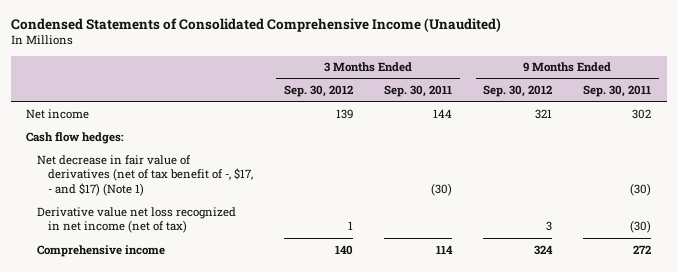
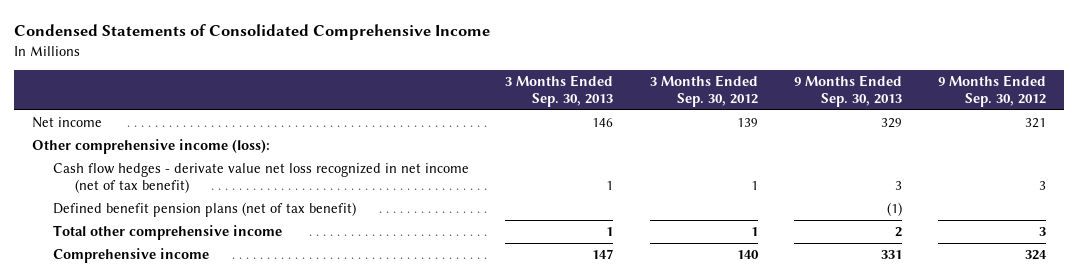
- Condensed Statements of Consolidated Comprehensive Income (Unaudited)
+ Condensed Statements of Consolidated Comprehensive Income
- | 3 Months Ended Sep. 30, 2012 | 3 Months Ended Sep. 30, 2011 | 9 Months Ended Sep. 30, 2012 | 9 Months Ended Sep. 30, 2011
+ | 3 Months Ended Sep. 30, 2013 | 3 Months Ended Sep. 30, 2012 | 9 Months Ended Sep. 30, 2013 | 9 Months Ended Sep. 30, 2012
- Cash flow hedges:
- Net decrease in fair value of derivatives (net of tax benefit of -, $17, - and $17) (Note 1) | | (30) | | (30)
- Derivative value net loss recognized in net income (net of tax) | 1 | | 3 | (30)
+ Other comprehensive income (loss):
+ Cash flow hedges - derivate value net loss recognized in net income (net of tax benefit) | 1 | 1 | 3 | 3
+ Defined benefit pension plans (net of tax benefit) | | | (1) |
+ Total other comprehensive income | 1 | 1 | 2 | 3

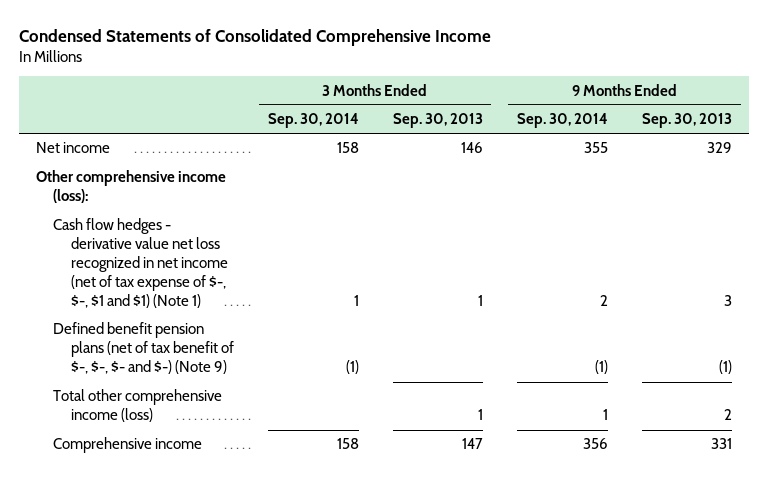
- | 3 Months Ended Sep. 30, 2013 | 3 Months Ended Sep. 30, 2012 | 9 Months Ended Sep. 30, 2013 | 9 Months Ended Sep. 30, 2012
+ | 3 Months Ended Sep. 30, 2014 | 3 Months Ended Sep. 30, 2013 | 9 Months Ended Sep. 30, 2014 | 9 Months Ended Sep. 30, 2013
- Cash flow hedges - derivate value net loss recognized in net income (net of tax benefit) | 1 | 1 | 3 | 3
- Defined benefit pension plans (net of tax benefit) | | | (1) |
- Total other comprehensive income | 1 | 1 | 2 | 3
+ Cash flow hedges - derivative value net loss recognized in net income (net of tax expense of $-, $-, $1 and $1) (Note 1) | 1 | 1 | 2 | 3
+ Defined benefit pension plans (net of tax benefit of $-, $-, $- and $-) (Note 9) | (1) | | (1) | (1)
+ Total other comprehensive income (loss) | | 1 | 1 | 2

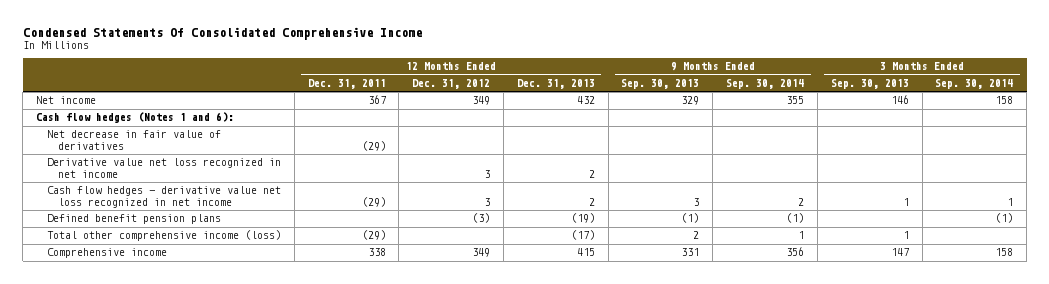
- Condensed Statements of Consolidated Comprehensive Income
+ Condensed Statements Of Consolidated Comprehensive Income
- | 3 Months Ended Sep. 30, 2014 | 3 Months Ended Sep. 30, 2013 | 9 Months Ended Sep. 30, 2014 | 9 Months Ended Sep. 30, 2013
+ | 12 Months Ended Dec. 31, 2011 | 12 Months Ended Dec. 31, 2012 | 12 Months Ended Dec. 31, 2013 | 9 Months Ended Sep. 30, 2013 | 9 Months Ended Sep. 30, 2014 | 3 Months Ended Sep. 30, 2013 | 3 Months Ended Sep. 30, 2014
- Other comprehensive income (loss):
- Cash flow hedges - derivative value net loss recognized in net income (net of tax expense of $-, $-, $1 and $1) (Note 1) | 1 | 1 | 2 | 3
- Defined benefit pension plans (net of tax benefit of $-, $-, $- and $-) (Note 9) | (1) | | (1) | (1)
+ Cash flow hedges (Notes 1 and 6):
+ Net decrease in fair value of derivatives | (29) | | | | | |
+ Derivative value net loss recognized in net income | | 3 | 2 | | | |
+ Cash flow hedges - derivative value net loss recognized in net income | (29) | 3 | 2 | 3 | 2 | 1 | 1
+ Defined benefit pension plans | | (3) | (19) | (1) | (1) | | (1)

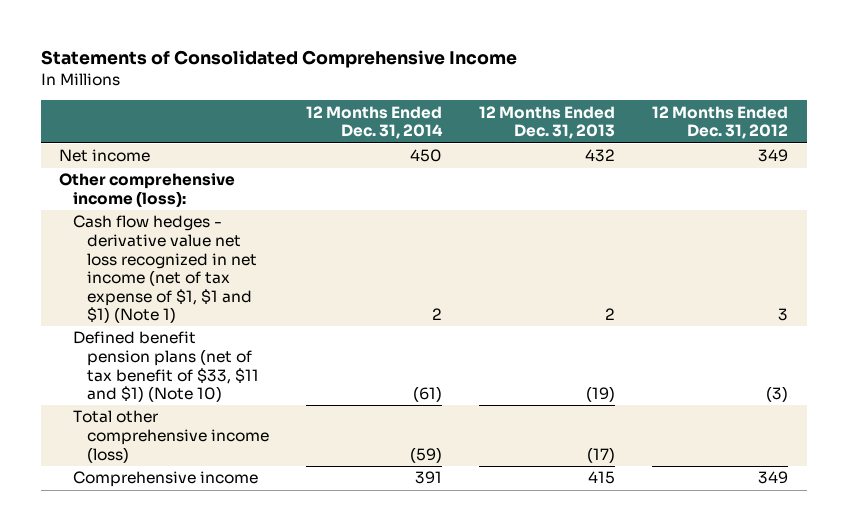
- Condensed Statements Of Consolidated Comprehensive Income
+ Statements of Consolidated Comprehensive Income
- | 12 Months Ended Dec. 31, 2011 | 12 Months Ended Dec. 31, 2012 | 12 Months Ended Dec. 31, 2013 | 9 Months Ended Sep. 30, 2013 | 9 Months Ended Sep. 30, 2014 | 3 Months Ended Sep. 30, 2013 | 3 Months Ended Sep. 30, 2014
+ | 12 Months Ended Dec. 31, 2014 | 12 Months Ended Dec. 31, 2013 | 12 Months Ended Dec. 31, 2012
- Cash flow hedges (Notes 1 and 6):
- Net decrease in fair value of derivatives | (29) | | | | | |
- Derivative value net loss recognized in net income | | 3 | 2 | | | |
- Cash flow hedges - derivative value net loss recognized in net income | (29) | 3 | 2 | 3 | 2 | 1 | 1
- Defined benefit pension plans | | (3) | (19) | (1) | (1) | | (1)
+ Other comprehensive income (loss):
+ Cash flow hedges - derivative value net loss recognized in net income (net of tax expense of $1, $1 and $1) (Note 1) | 2 | 2 | 3
+ Defined benefit pension plans (net of tax benefit of $33, $11 and $1) (Note 10) | (61) | (19) | (3)

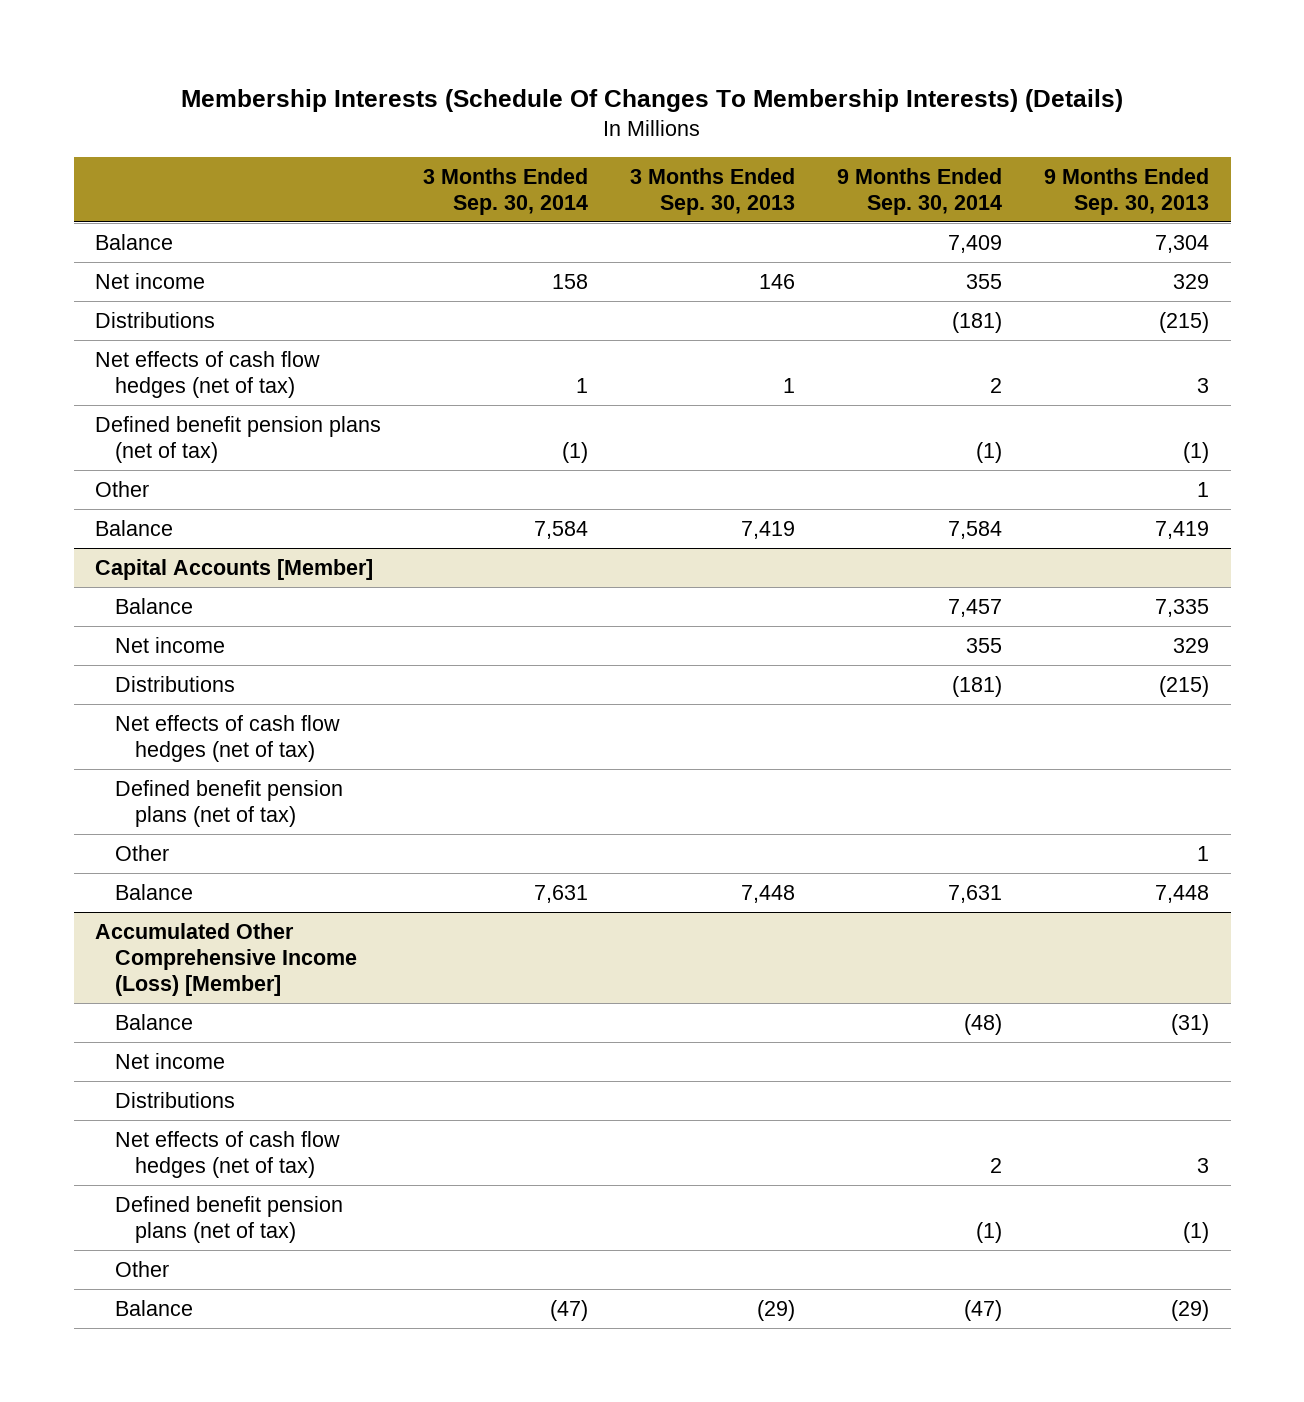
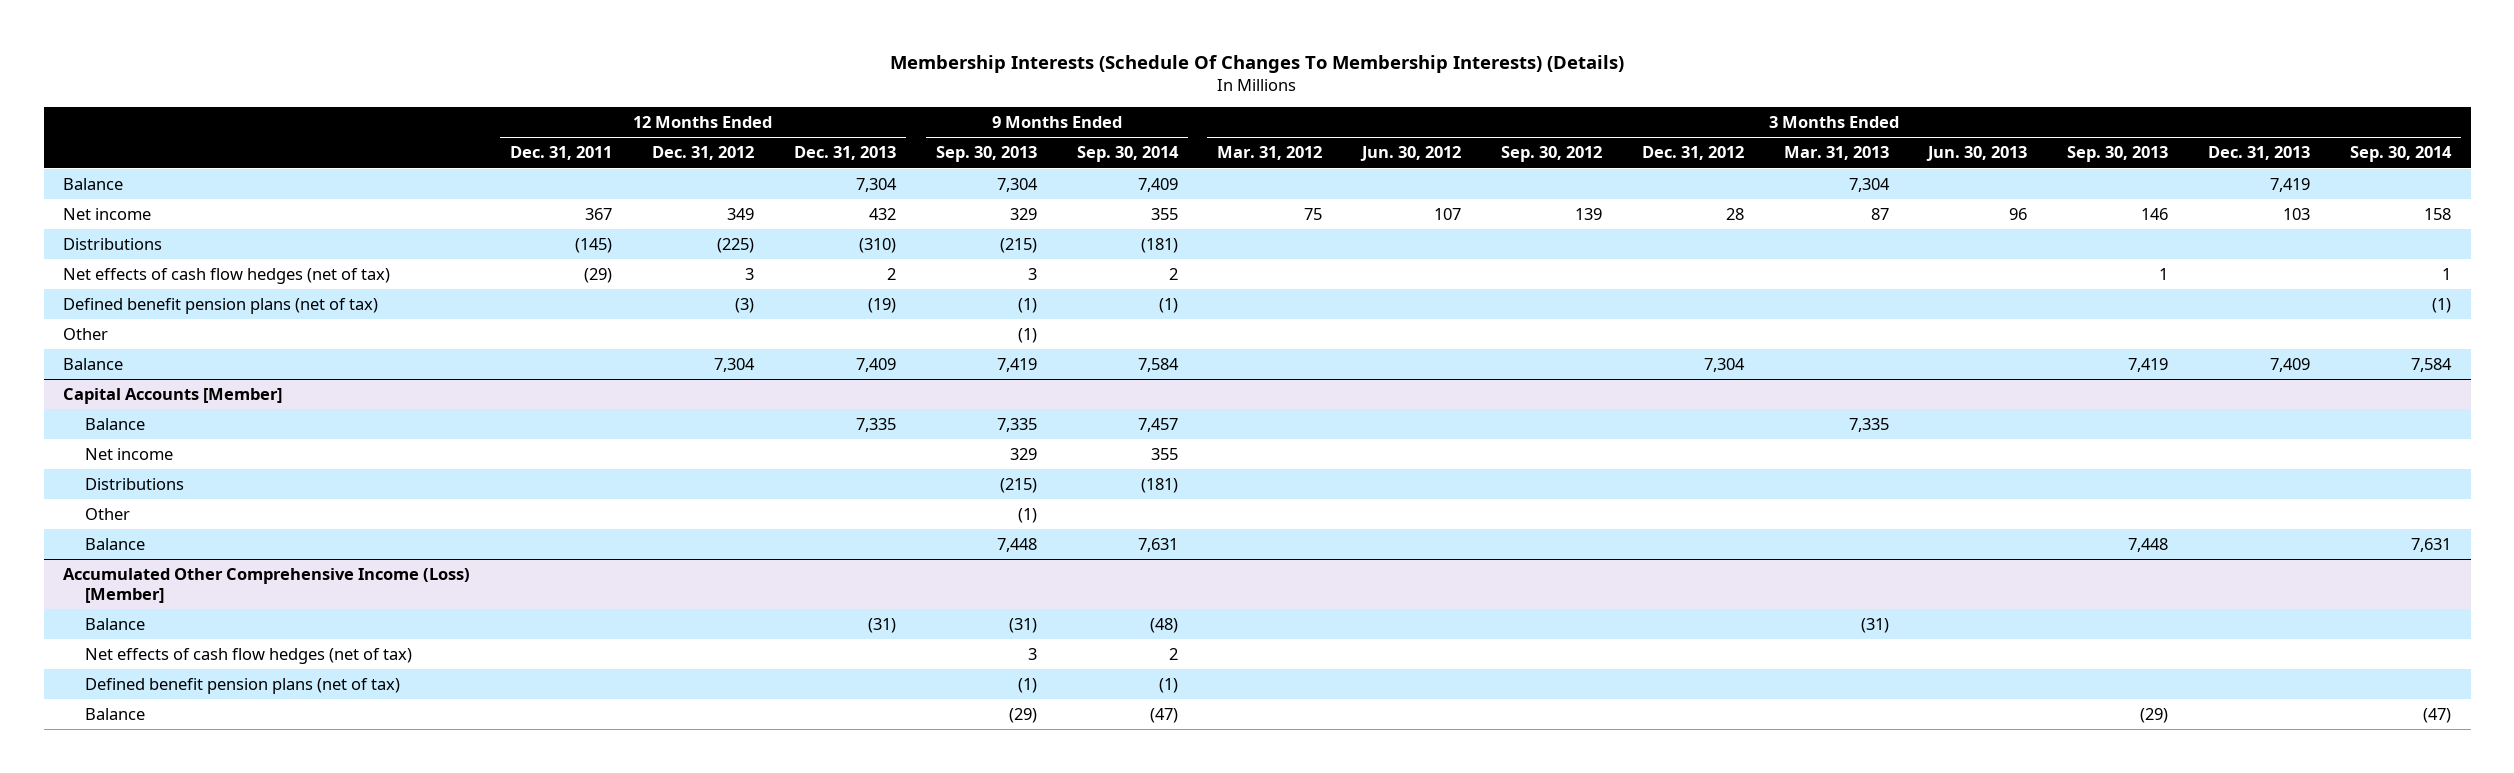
- | 3 Months Ended Sep. 30, 2014 | 3 Months Ended Sep. 30, 2013 | 9 Months Ended Sep. 30, 2014 | 9 Months Ended Sep. 30, 2013
+ | 12 Months Ended Dec. 31, 2011 | 12 Months Ended Dec. 31, 2012 | 12 Months Ended Dec. 31, 2013 | 9 Months Ended Sep. 30, 2013 | 9 Months Ended Sep. 30, 2014 | 3 Months Ended Mar. 31, 2012 | 3 Months Ended Jun. 30, 2012 | 3 Months Ended Sep. 30, 2012 | 3 Months Ended Dec. 31, 2012 | 3 Months Ended Mar. 31, 2013 | 3 Months Ended Jun. 30, 2013 | 3 Months Ended Sep. 30, 2013 | 3 Months Ended Dec. 31, 2013 | 3 Months Ended Sep. 30, 2014
- Other | | | | 1
+ Other | | | | (1) | | | | | | | | | |
@ Capital Accounts [Member]
- Net effects of cash flow hedges (net of tax)
- Defined benefit pension plans (net of tax)
- Other | | | | 1
+ Other | | | | (1) | | | | | | | | | |
@ Accumulated Other Comprehensive Income (Loss) [Member]
- Net income
- Distributions
- Other

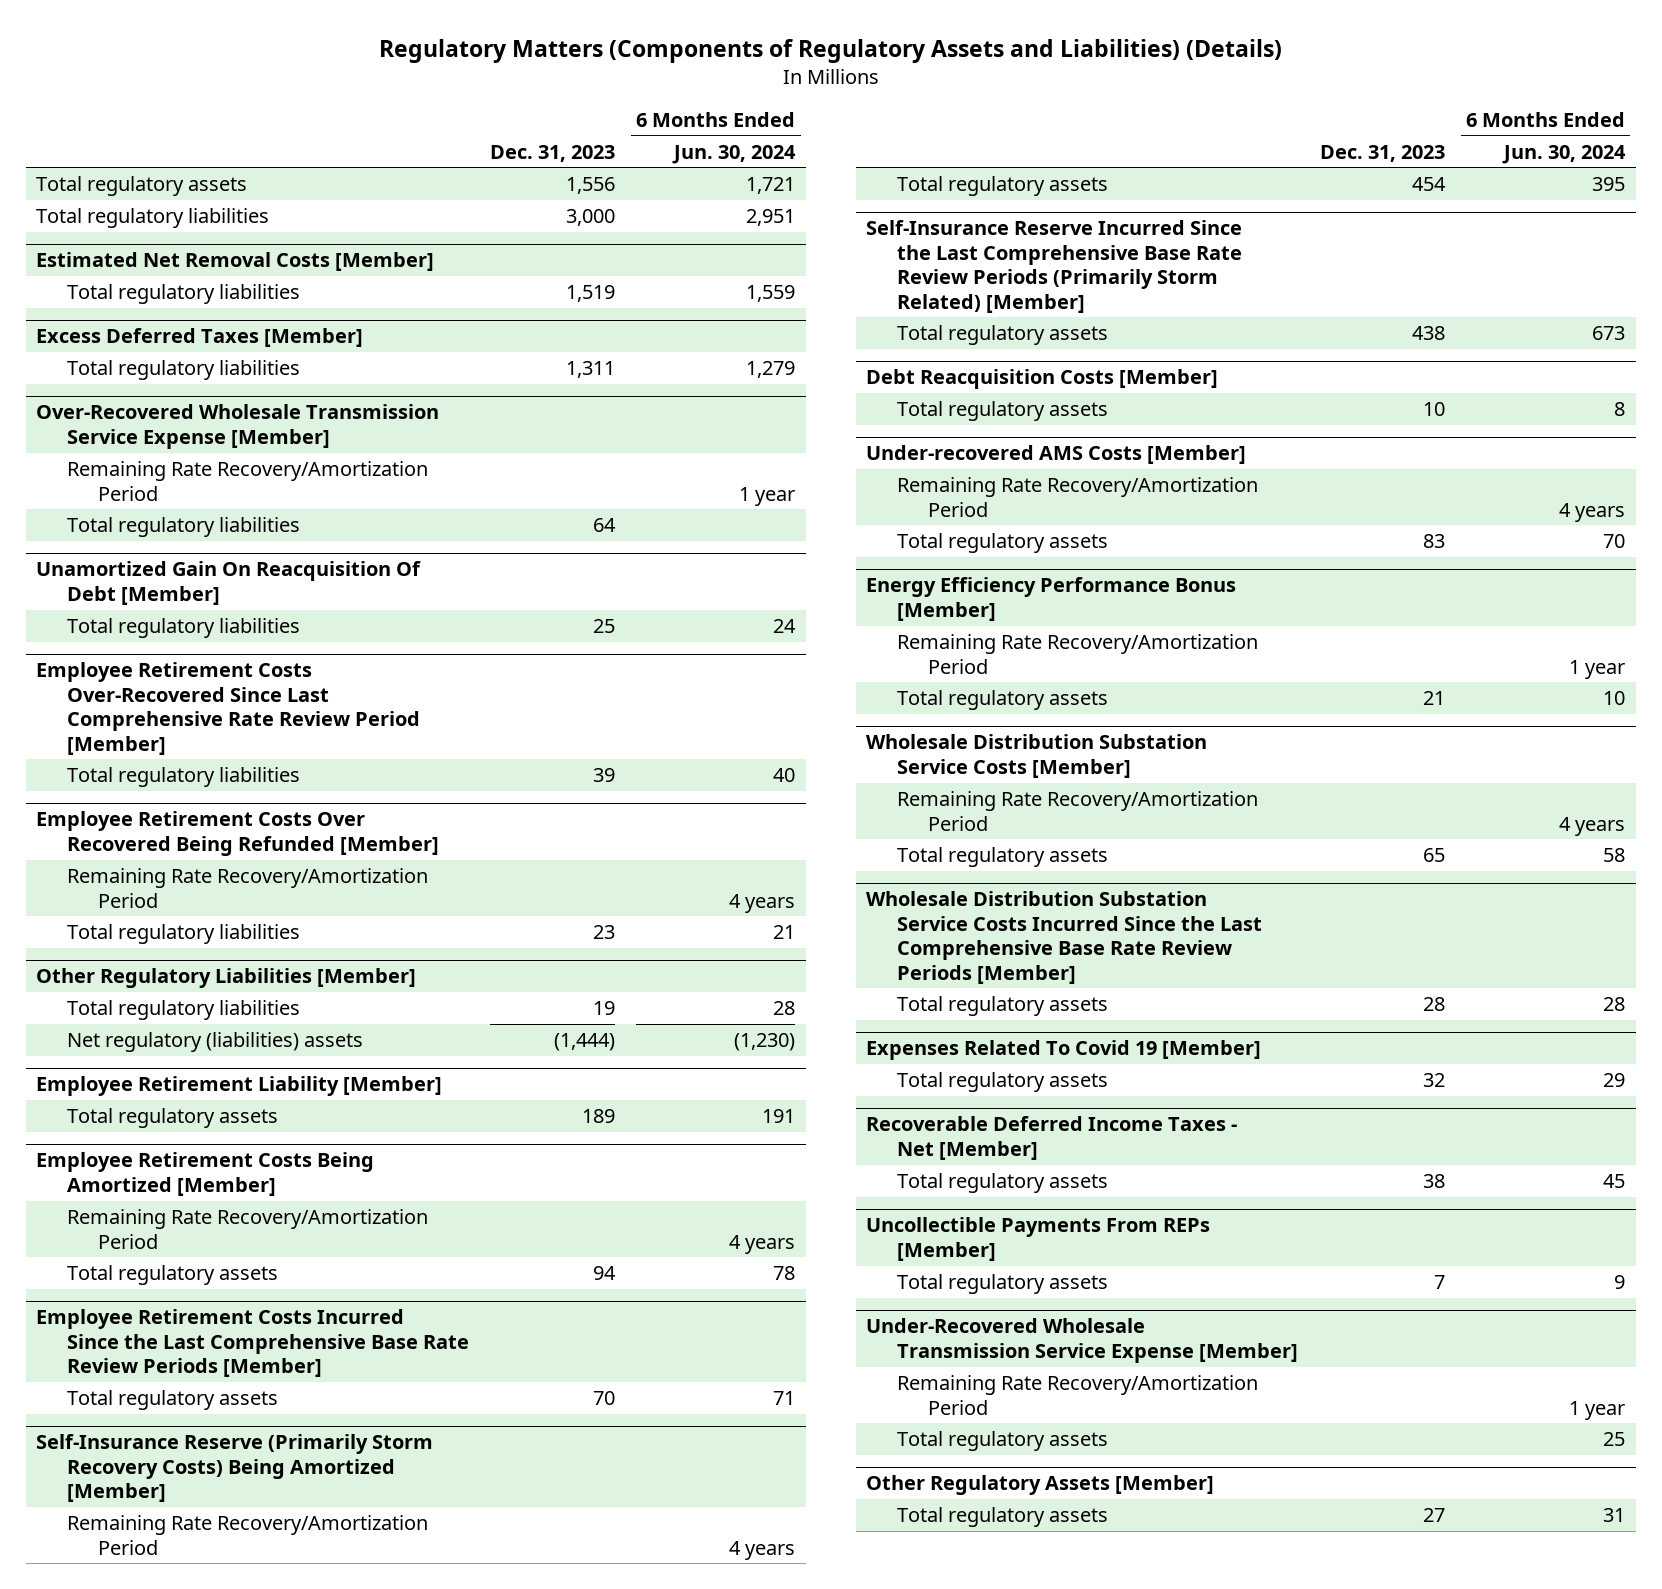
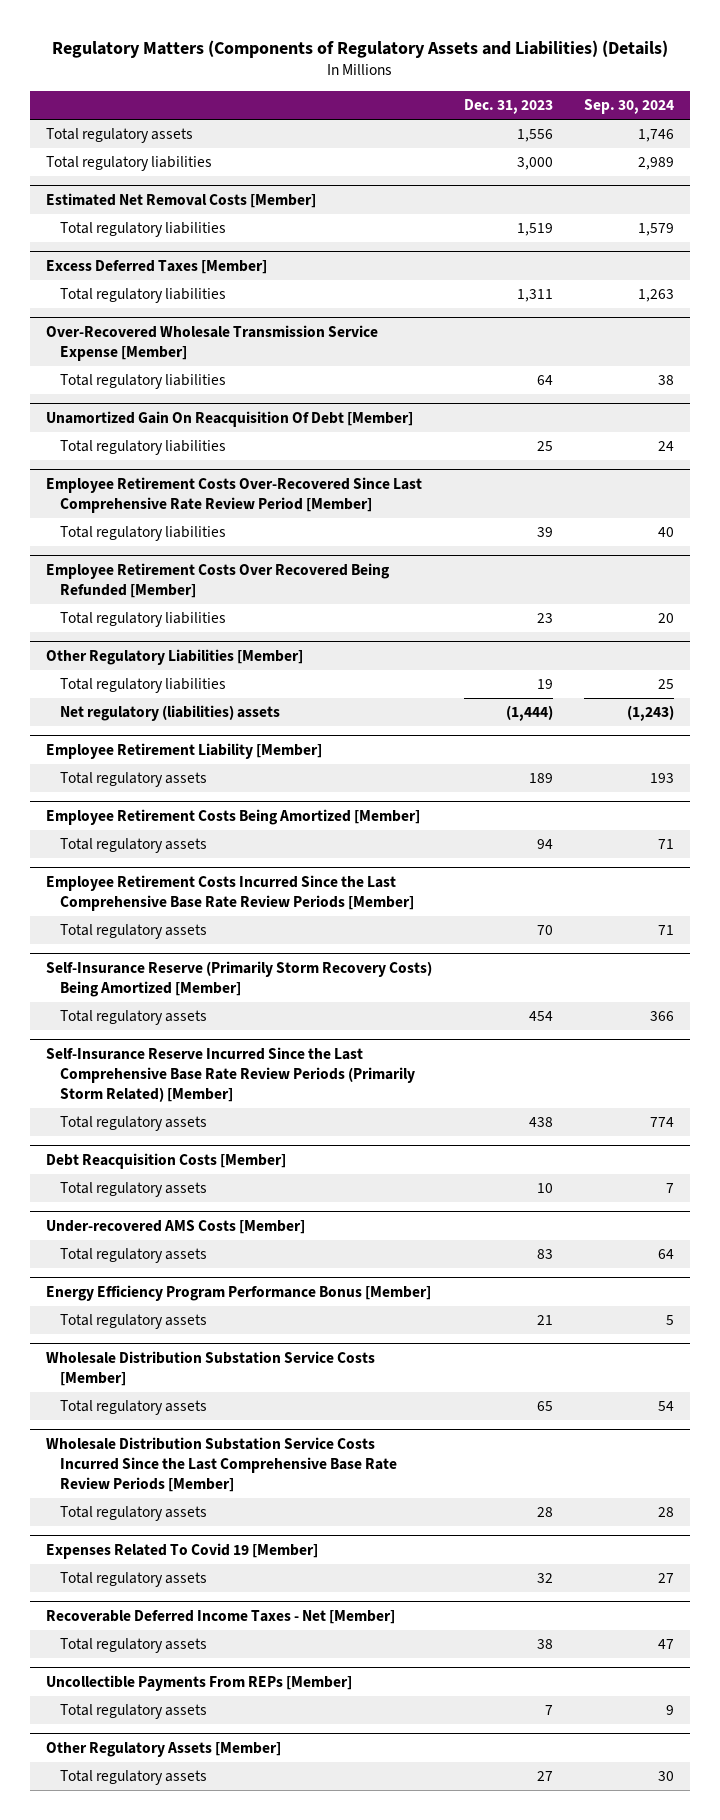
- | Dec. 31, 2023 | 6 Months Ended Jun. 30, 2024
+ | Dec. 31, 2023 | Sep. 30, 2024
@ Over-Recovered Wholesale Transmission Service Expense [Member]
- Remaining Rate Recovery/Amortization Period | | 1 year
@ Employee Retirement Costs Over Recovered Being Refunded [Member]
- Remaining Rate Recovery/Amortization Period | | 4 years
@ Employee Retirement Costs Being Amortized [Member]
- Remaining Rate Recovery/Amortization Period | | 4 years
@ Self-Insurance Reserve (Primarily Storm Recovery Costs) Being Amortized [Member]
- Remaining Rate Recovery/Amortization Period | | 4 years
@ Under-recovered AMS Costs [Member]
- Remaining Rate Recovery/Amortization Period | | 4 years
- Energy Efficiency Performance Bonus [Member]
- Remaining Rate Recovery/Amortization Period | | 1 year
+ Energy Efficiency Program Performance Bonus [Member]
@ Wholesale Distribution Substation Service Costs [Member]
- Remaining Rate Recovery/Amortization Period | | 4 years
- Under-Recovered Wholesale Transmission Service Expense [Member]
- Remaining Rate Recovery/Amortization Period | | 1 year
- Total regulatory assets | | 25

